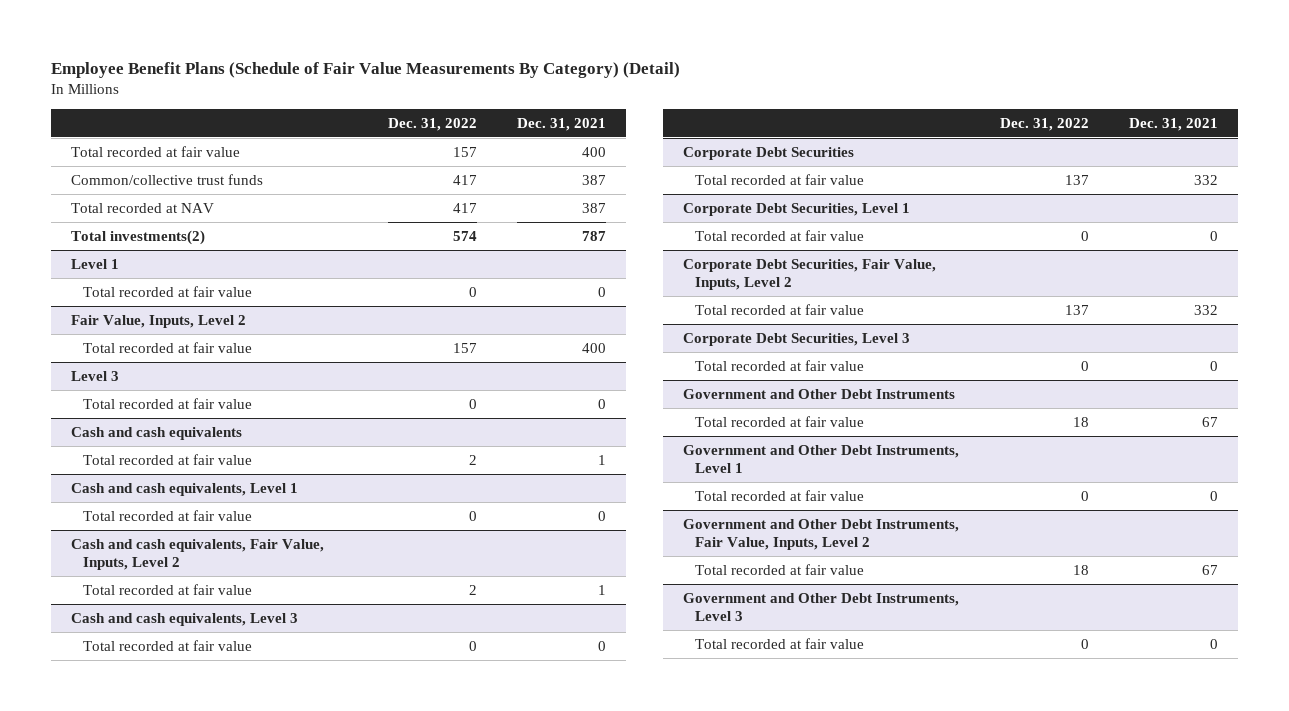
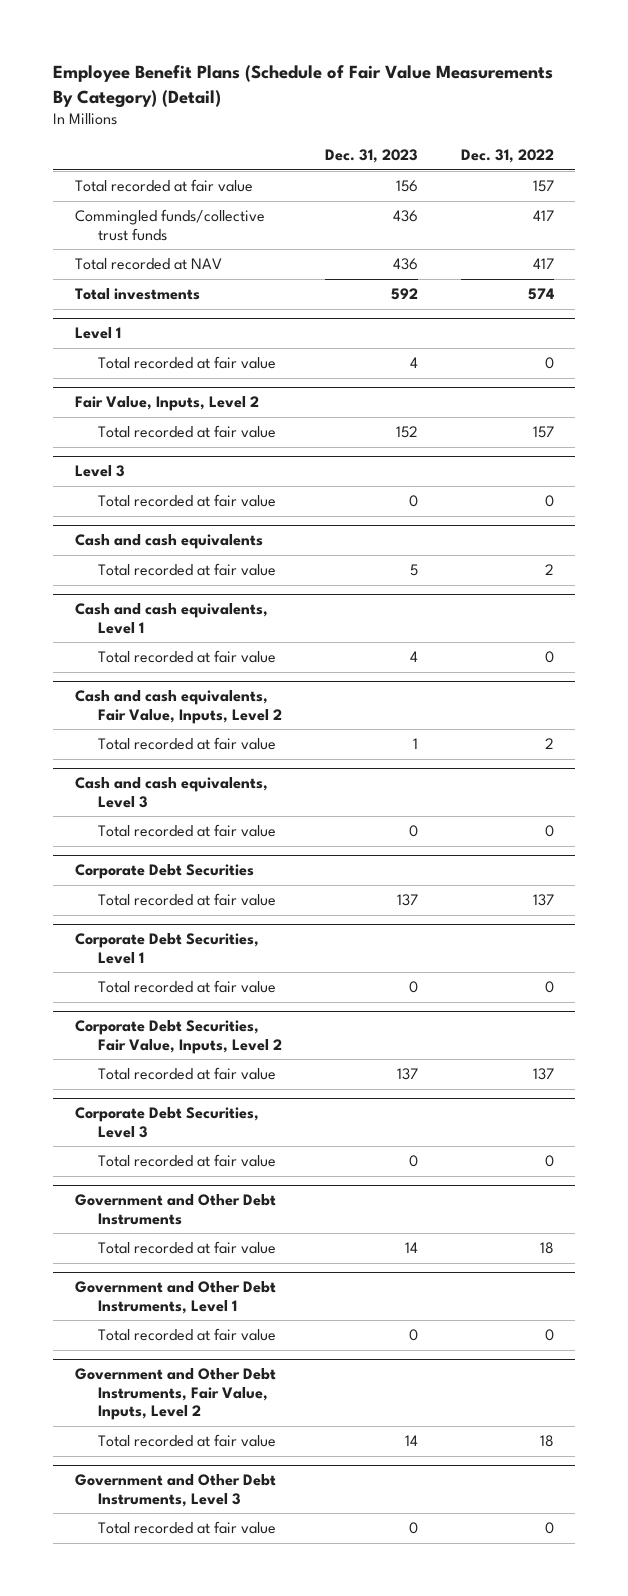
- | Dec. 31, 2022 | Dec. 31, 2021
+ | Dec. 31, 2023 | Dec. 31, 2022
- Common/collective trust funds | 417 | 387
+ Commingled funds/collective trust funds | 436 | 417
- Total investments(2) | 574 | 787
+ Total investments | 592 | 574

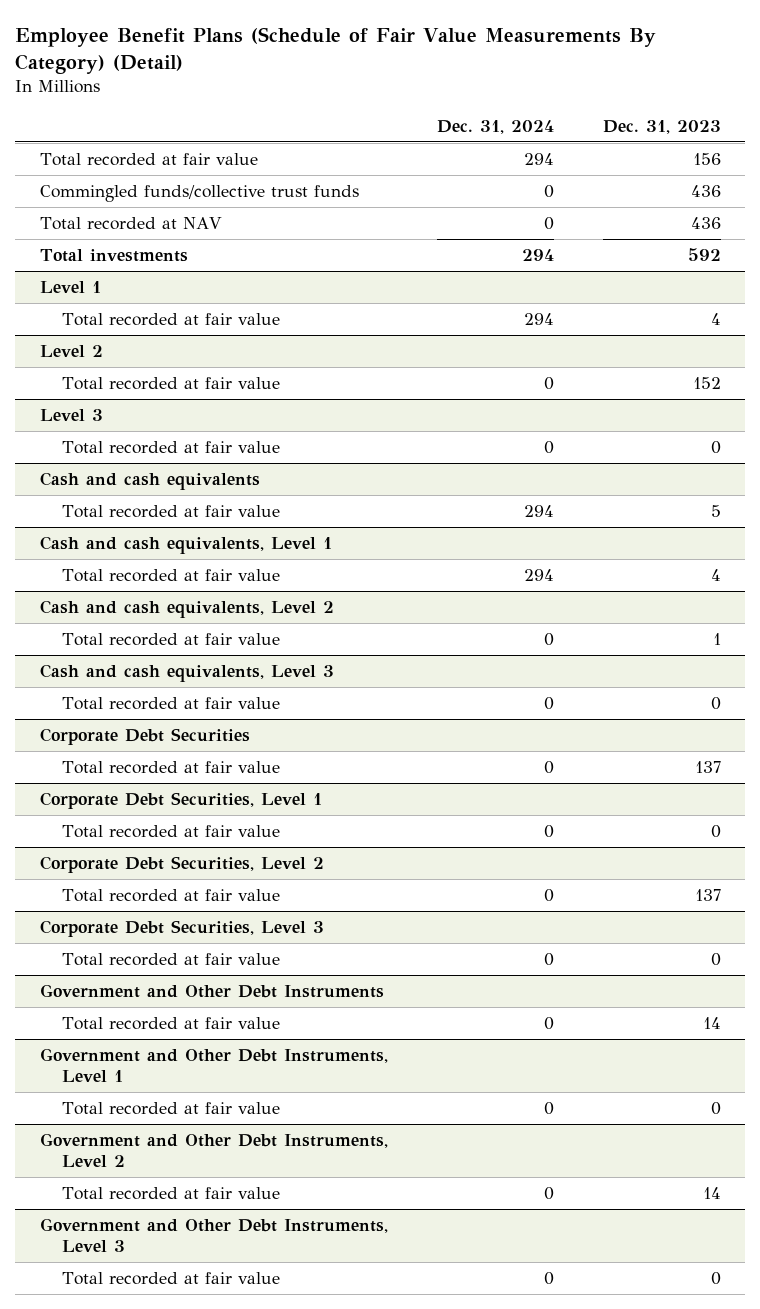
- | Dec. 31, 2023 | Dec. 31, 2022
+ | Dec. 31, 2024 | Dec. 31, 2023
- Fair Value, Inputs, Level 2
+ Level 2
- Cash and cash equivalents, Fair Value, Inputs, Level 2
+ Cash and cash equivalents, Level 2
- Corporate Debt Securities, Fair Value, Inputs, Level 2
+ Corporate Debt Securities, Level 2
- Government and Other Debt Instruments, Fair Value, Inputs, Level 2
+ Government and Other Debt Instruments, Level 2

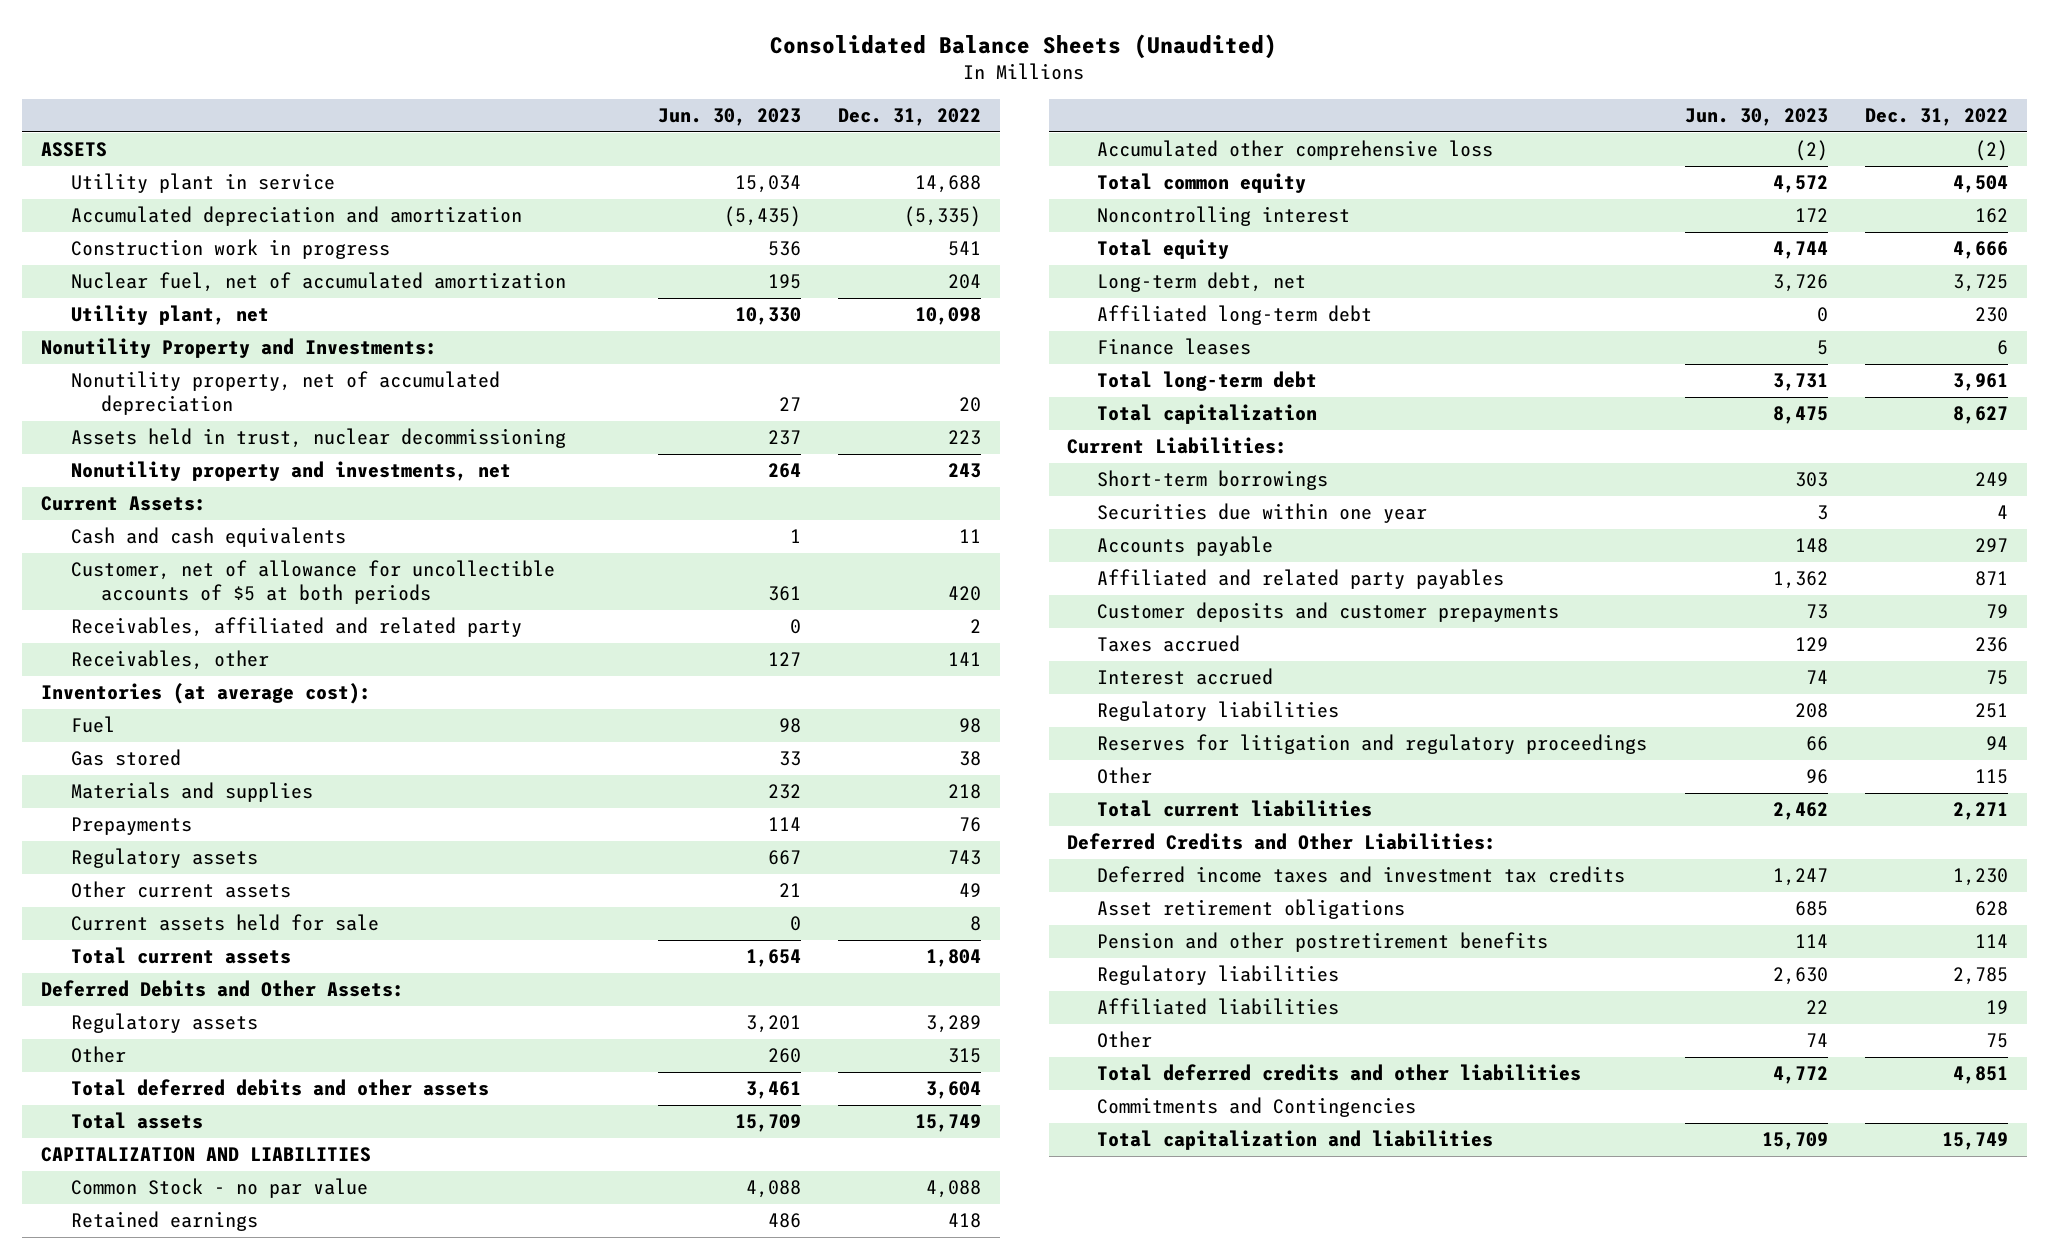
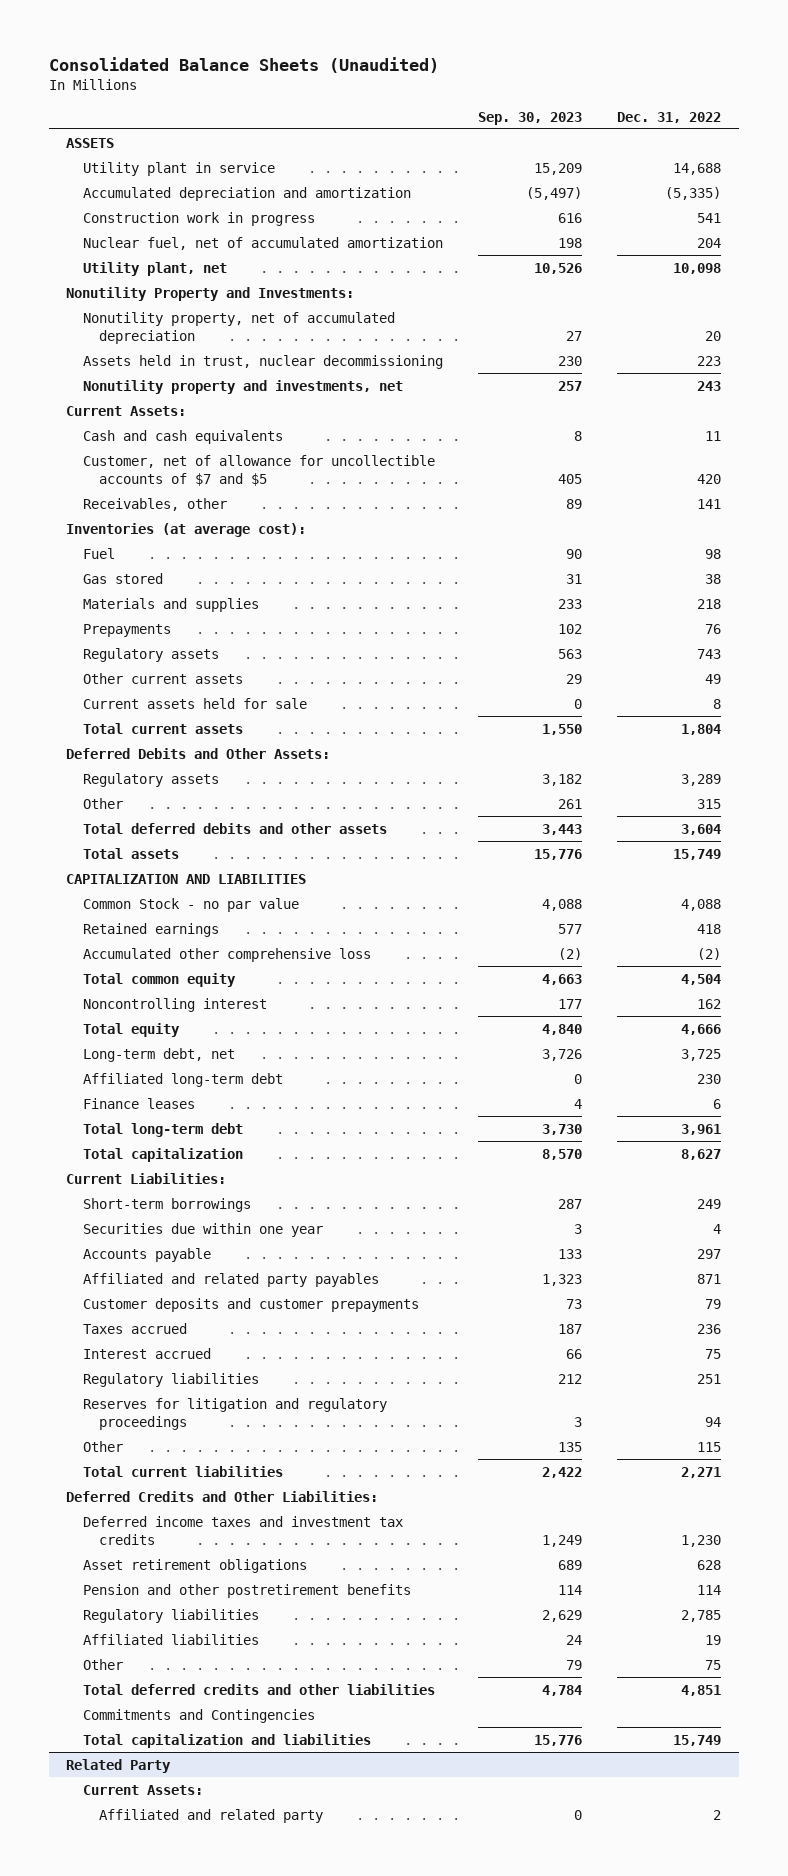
- | Jun. 30, 2023 | Dec. 31, 2022
+ | Sep. 30, 2023 | Dec. 31, 2022
- Customer, net of allowance for uncollectible accounts of $5 at both periods | 361 | 420
- Receivables, affiliated and related party | 0 | 2
+ Customer, net of allowance for uncollectible accounts of $7 and $5 | 405 | 420
+ Related Party
+ Current Assets:
+ Affiliated and related party | 0 | 2

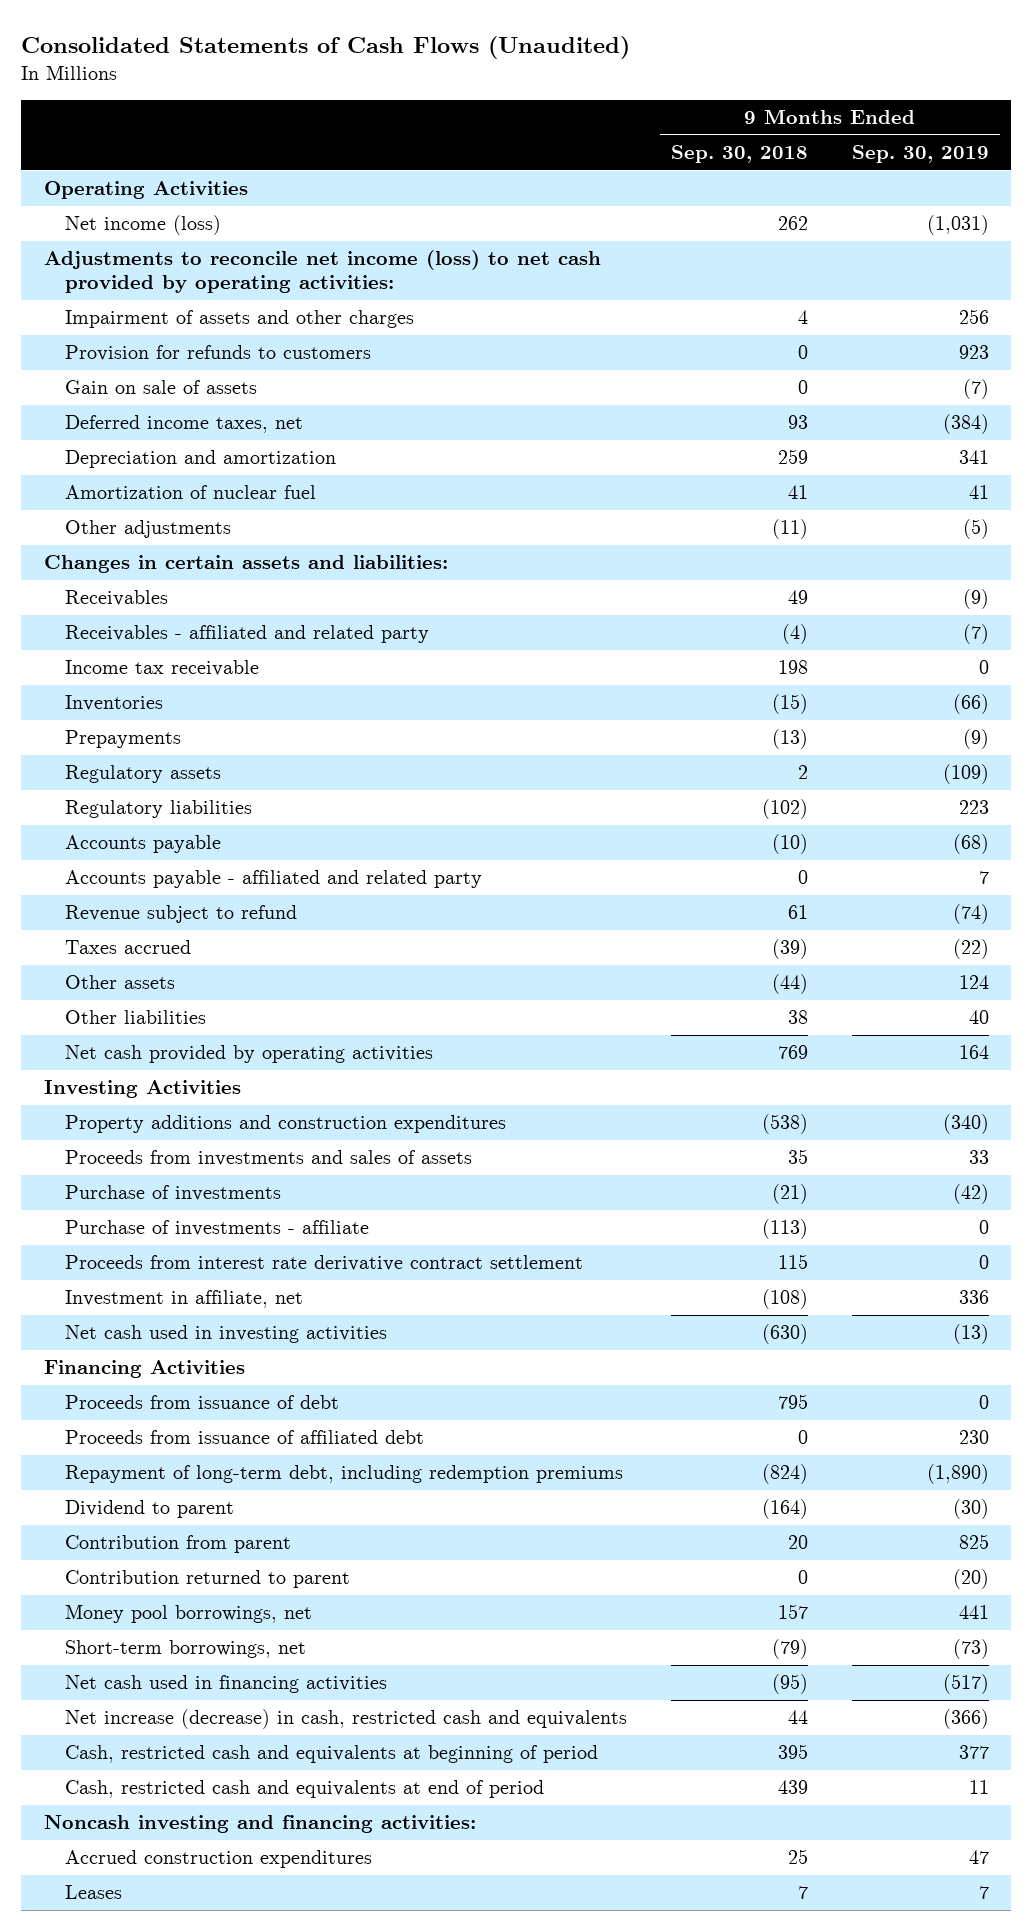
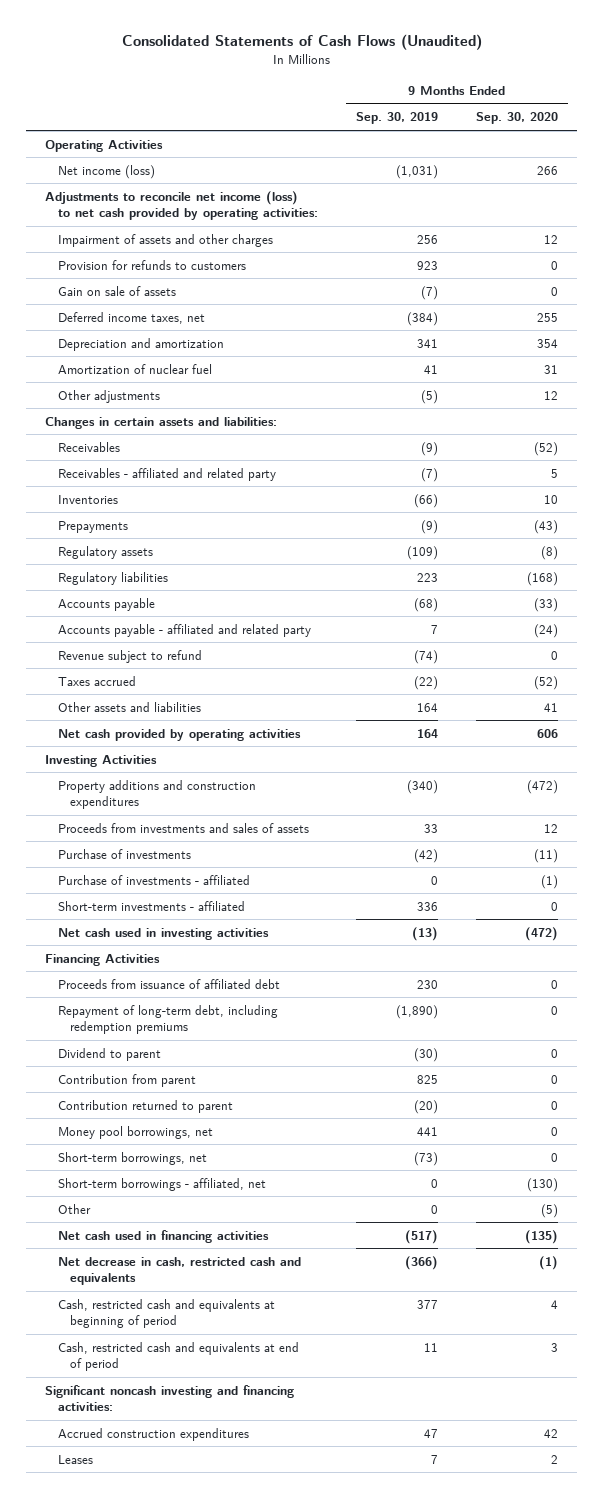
- | 9 Months Ended Sep. 30, 2018 | 9 Months Ended Sep. 30, 2019
+ | 9 Months Ended Sep. 30, 2019 | 9 Months Ended Sep. 30, 2020
- Income tax receivable | 198 | 0
- Other assets | (44) | 124
- Other liabilities | 38 | 40
+ Other assets and liabilities | 164 | 41
- Purchase of investments - affiliate | (113) | 0
- Proceeds from interest rate derivative contract settlement | 115 | 0
- Investment in affiliate, net | (108) | 336
+ Purchase of investments - affiliated | 0 | (1)
+ Short-term investments - affiliated | 336 | 0
- Proceeds from issuance of debt | 795 | 0
+ Short-term borrowings - affiliated, net | 0 | (130)
+ Other | 0 | (5)
- Net increase (decrease) in cash, restricted cash and equivalents | 44 | (366)
+ Net decrease in cash, restricted cash and equivalents | (366) | (1)
- Noncash investing and financing activities:
+ Significant noncash investing and financing activities:

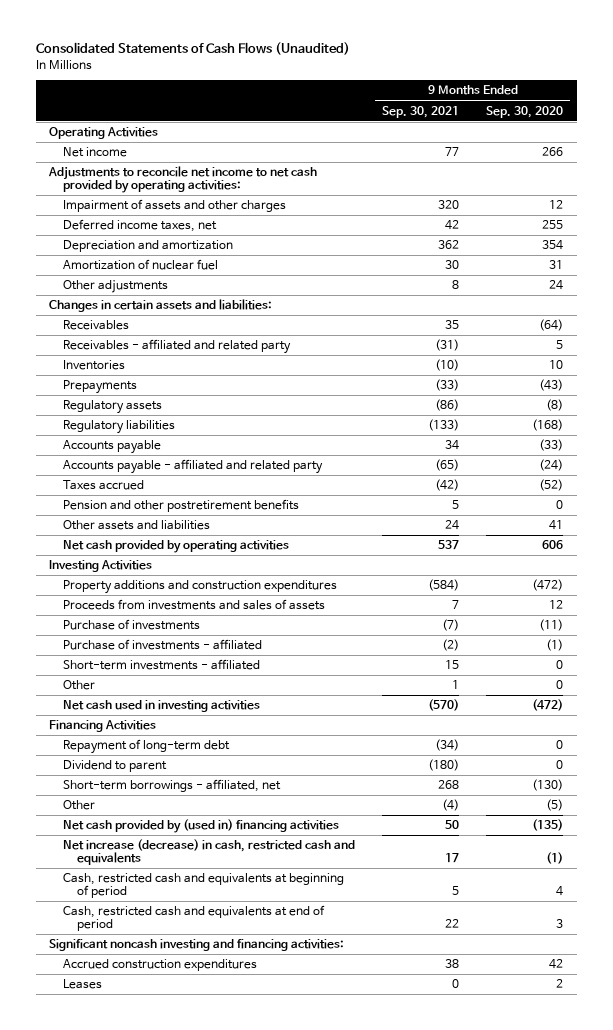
- | 9 Months Ended Sep. 30, 2019 | 9 Months Ended Sep. 30, 2020
+ | 9 Months Ended Sep. 30, 2021 | 9 Months Ended Sep. 30, 2020
- Net income (loss) | (1,031) | 266
- Adjustments to reconcile net income (loss) to net cash provided by operating activities:
+ Net income | 77 | 266
+ Adjustments to reconcile net income to net cash provided by operating activities:
- Provision for refunds to customers | 923 | 0
- Gain on sale of assets | (7) | 0
- Other adjustments | (5) | 12
+ Other adjustments | 8 | 24
- Receivables | (9) | (52)
+ Receivables | 35 | (64)
- Revenue subject to refund | (74) | 0
+ Pension and other postretirement benefits | 5 | 0
+ Other | 1 | 0
- Proceeds from issuance of affiliated debt | 230 | 0
- Repayment of long-term debt, including redemption premiums | (1,890) | 0
+ Repayment of long-term debt | (34) | 0
- Contribution from parent | 825 | 0
- Contribution returned to parent | (20) | 0
- Money pool borrowings, net | 441 | 0
- Short-term borrowings, net | (73) | 0
- Net cash used in financing activities | (517) | (135)
- Net decrease in cash, restricted cash and equivalents | (366) | (1)
+ Net cash provided by (used in) financing activities | 50 | (135)
+ Net increase (decrease) in cash, restricted cash and equivalents | 17 | (1)

